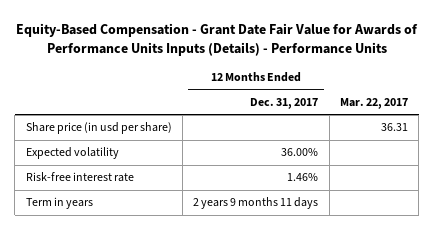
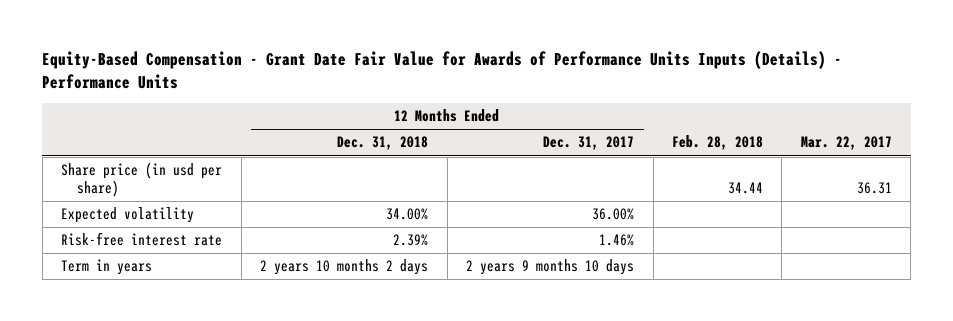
- | 12 Months Ended Dec. 31, 2017 | Mar. 22, 2017
+ | 12 Months Ended Dec. 31, 2018 | 12 Months Ended Dec. 31, 2017 | Feb. 28, 2018 | Mar. 22, 2017
- Term in years | 2 years 9 months 11 days |
+ Term in years | 2 years 10 months 2 days | 2 years 9 months 10 days | |

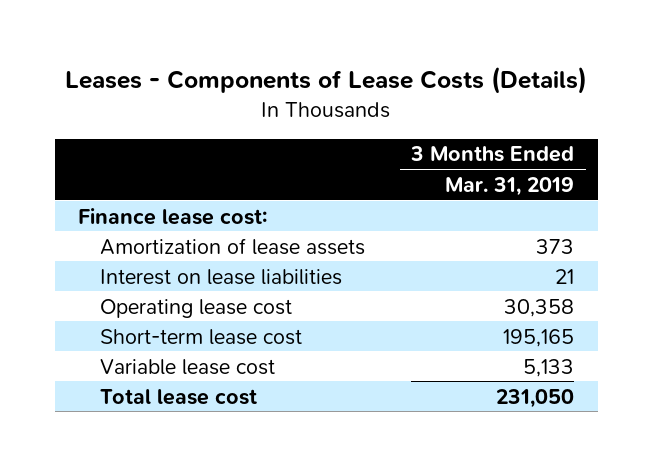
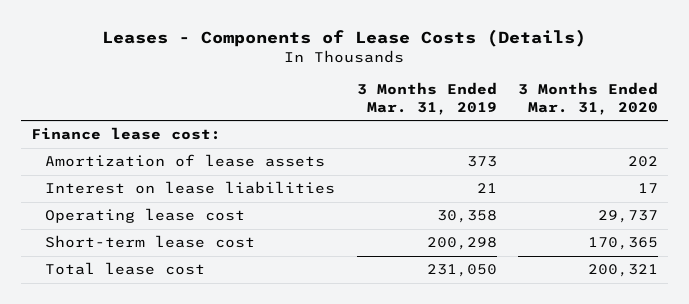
- | 3 Months Ended Mar. 31, 2019
+ | 3 Months Ended Mar. 31, 2019 | 3 Months Ended Mar. 31, 2020
- Short-term lease cost | 195,165
- Variable lease cost | 5,133
+ Short-term lease cost | 200,298 | 170,365

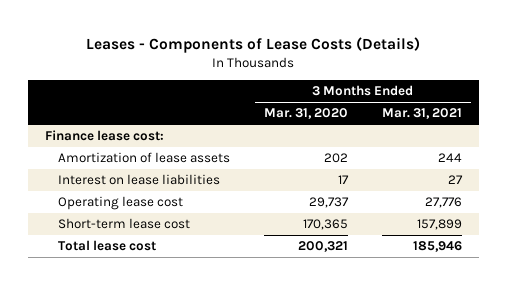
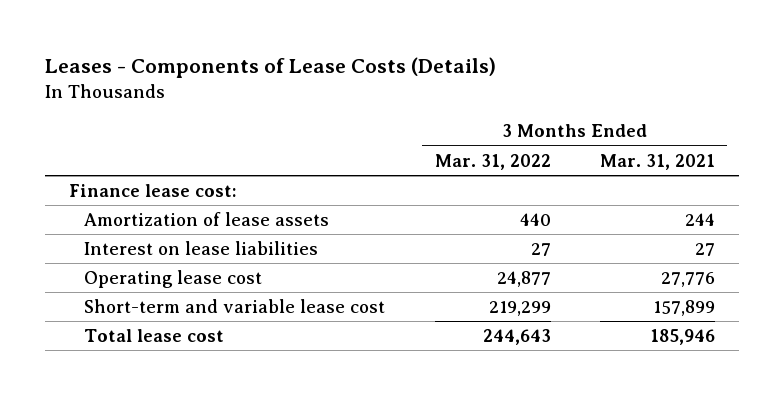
- | 3 Months Ended Mar. 31, 2020 | 3 Months Ended Mar. 31, 2021
+ | 3 Months Ended Mar. 31, 2022 | 3 Months Ended Mar. 31, 2021
- Short-term lease cost | 170,365 | 157,899
+ Short-term and variable lease cost | 219,299 | 157,899

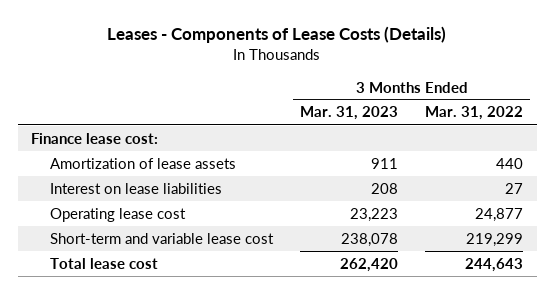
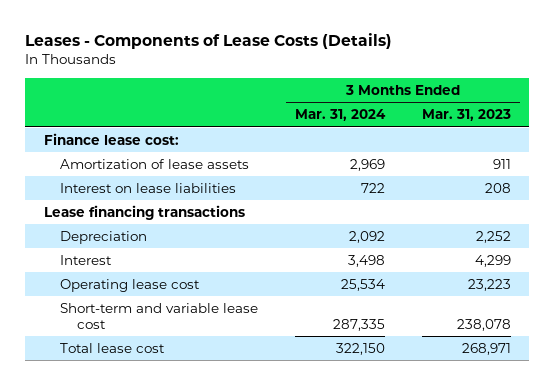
- | 3 Months Ended Mar. 31, 2023 | 3 Months Ended Mar. 31, 2022
+ | 3 Months Ended Mar. 31, 2024 | 3 Months Ended Mar. 31, 2023
+ Lease financing transactions
+ Depreciation | 2,092 | 2,252
+ Interest | 3,498 | 4,299
- Total lease cost | 262,420 | 244,643
+ Total lease cost | 322,150 | 268,971

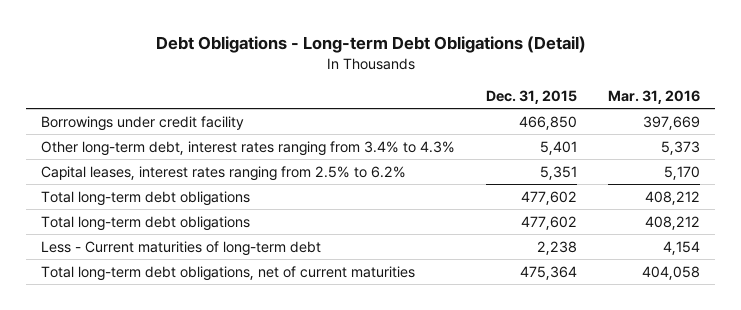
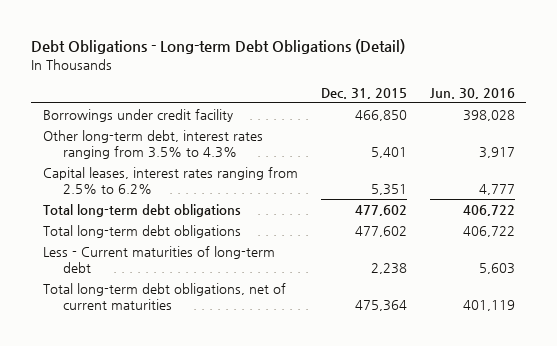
- | Dec. 31, 2015 | Mar. 31, 2016
+ | Dec. 31, 2015 | Jun. 30, 2016
- Other long-term debt, interest rates ranging from 3.4% to 4.3% | 5,401 | 5,373
+ Other long-term debt, interest rates ranging from 3.5% to 4.3% | 5,401 | 3,917

